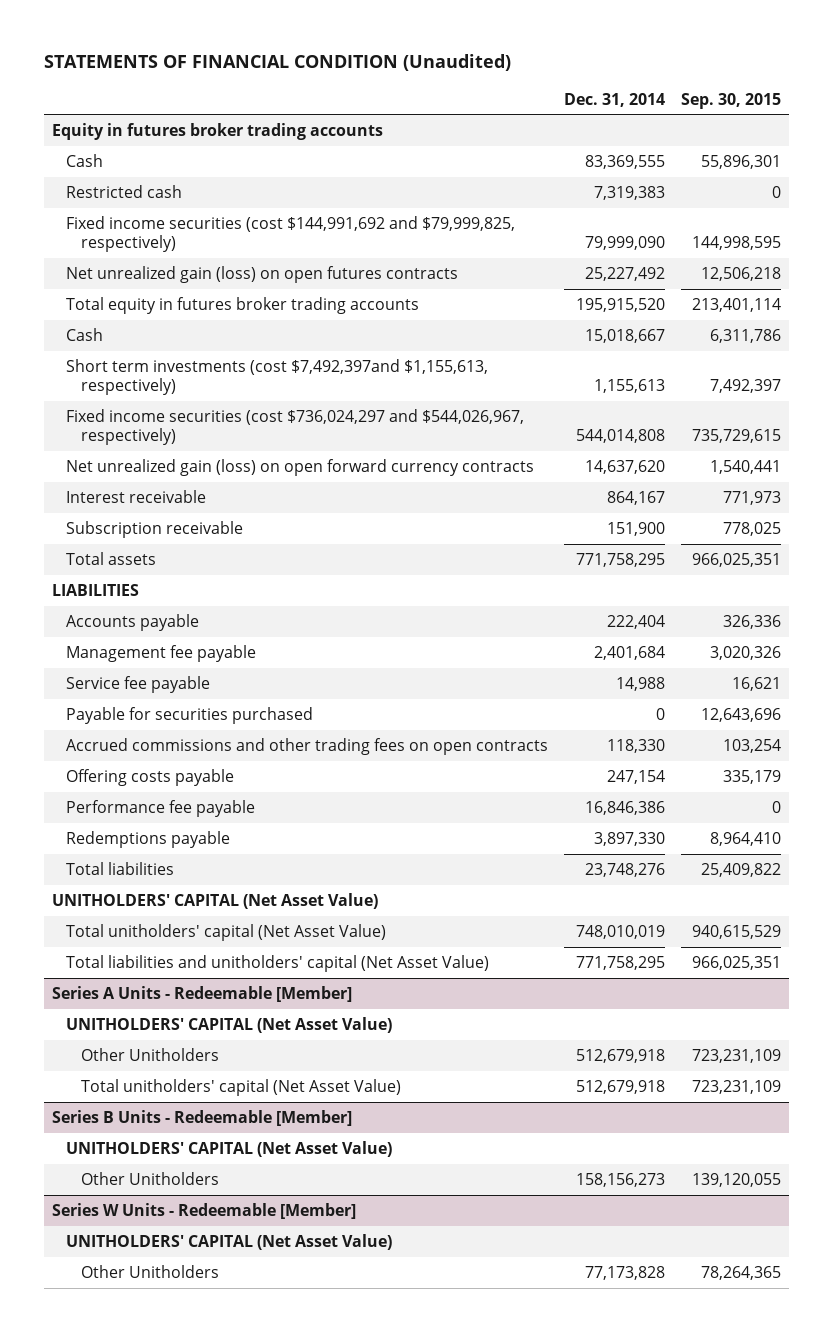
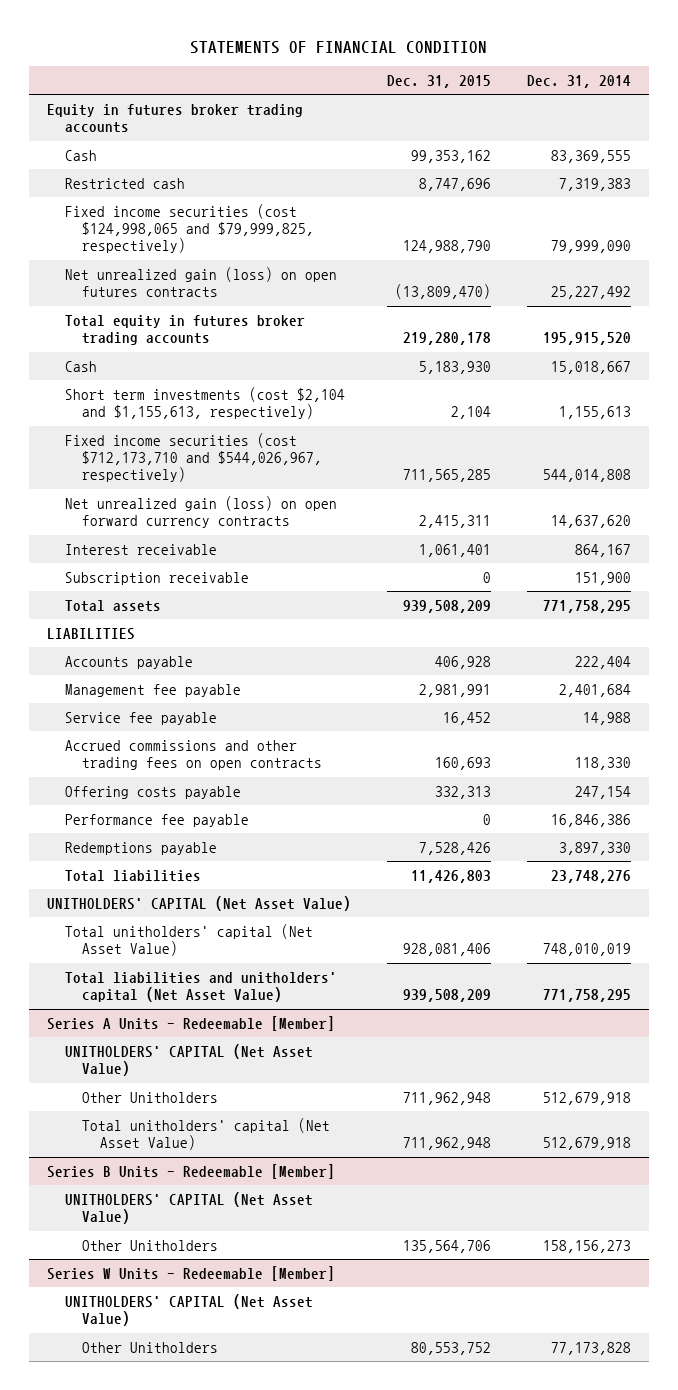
- STATEMENTS OF FINANCIAL CONDITION (Unaudited)
+ STATEMENTS OF FINANCIAL CONDITION
- | Dec. 31, 2014 | Sep. 30, 2015
+ | Dec. 31, 2015 | Dec. 31, 2014
- Fixed income securities (cost $144,991,692 and $79,999,825, respectively) | 79,999,090 | 144,998,595
+ Fixed income securities (cost $124,998,065 and $79,999,825, respectively) | 124,988,790 | 79,999,090
- Short term investments (cost $7,492,397and $1,155,613, respectively) | 1,155,613 | 7,492,397
- Fixed income securities (cost $736,024,297 and $544,026,967, respectively) | 544,014,808 | 735,729,615
+ Short term investments (cost $2,104 and $1,155,613, respectively) | 2,104 | 1,155,613
+ Fixed income securities (cost $712,173,710 and $544,026,967, respectively) | 711,565,285 | 544,014,808
- Payable for securities purchased | 0 | 12,643,696

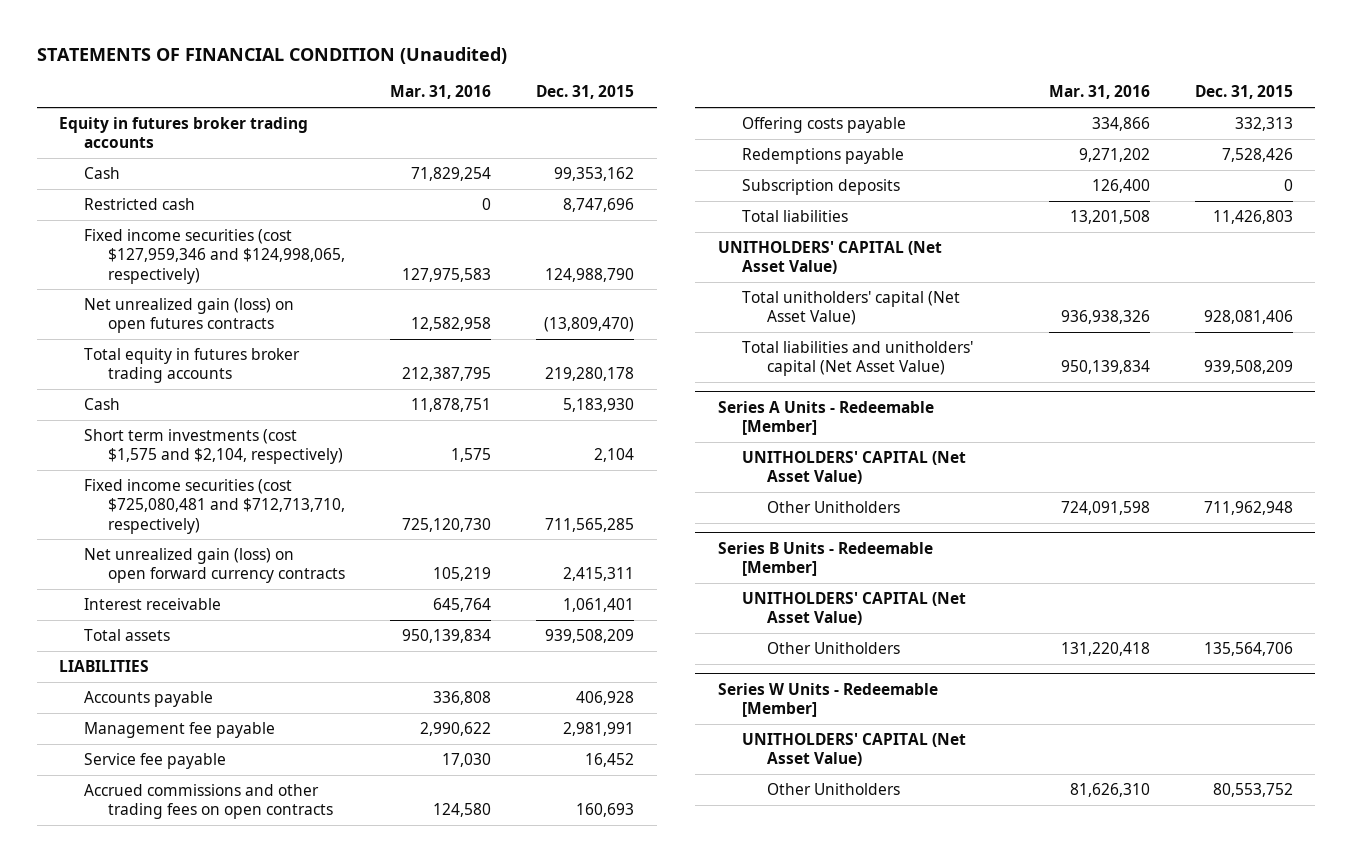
- STATEMENTS OF FINANCIAL CONDITION
+ STATEMENTS OF FINANCIAL CONDITION (Unaudited)
- | Dec. 31, 2015 | Dec. 31, 2014
+ | Mar. 31, 2016 | Dec. 31, 2015
- Fixed income securities (cost $124,998,065 and $79,999,825, respectively) | 124,988,790 | 79,999,090
+ Fixed income securities (cost $127,959,346 and $124,998,065, respectively) | 127,975,583 | 124,988,790
- Short term investments (cost $2,104 and $1,155,613, respectively) | 2,104 | 1,155,613
- Fixed income securities (cost $712,173,710 and $544,026,967, respectively) | 711,565,285 | 544,014,808
+ Short term investments (cost $1,575 and $2,104, respectively) | 1,575 | 2,104
+ Fixed income securities (cost $725,080,481 and $712,713,710, respectively) | 725,120,730 | 711,565,285
- Subscription receivable | 0 | 151,900
- Performance fee payable | 0 | 16,846,386
+ Subscription deposits | 126,400 | 0
@ Series A Units - Redeemable [Member]
- Total unitholders' capital (Net Asset Value) | 711,962,948 | 512,679,918

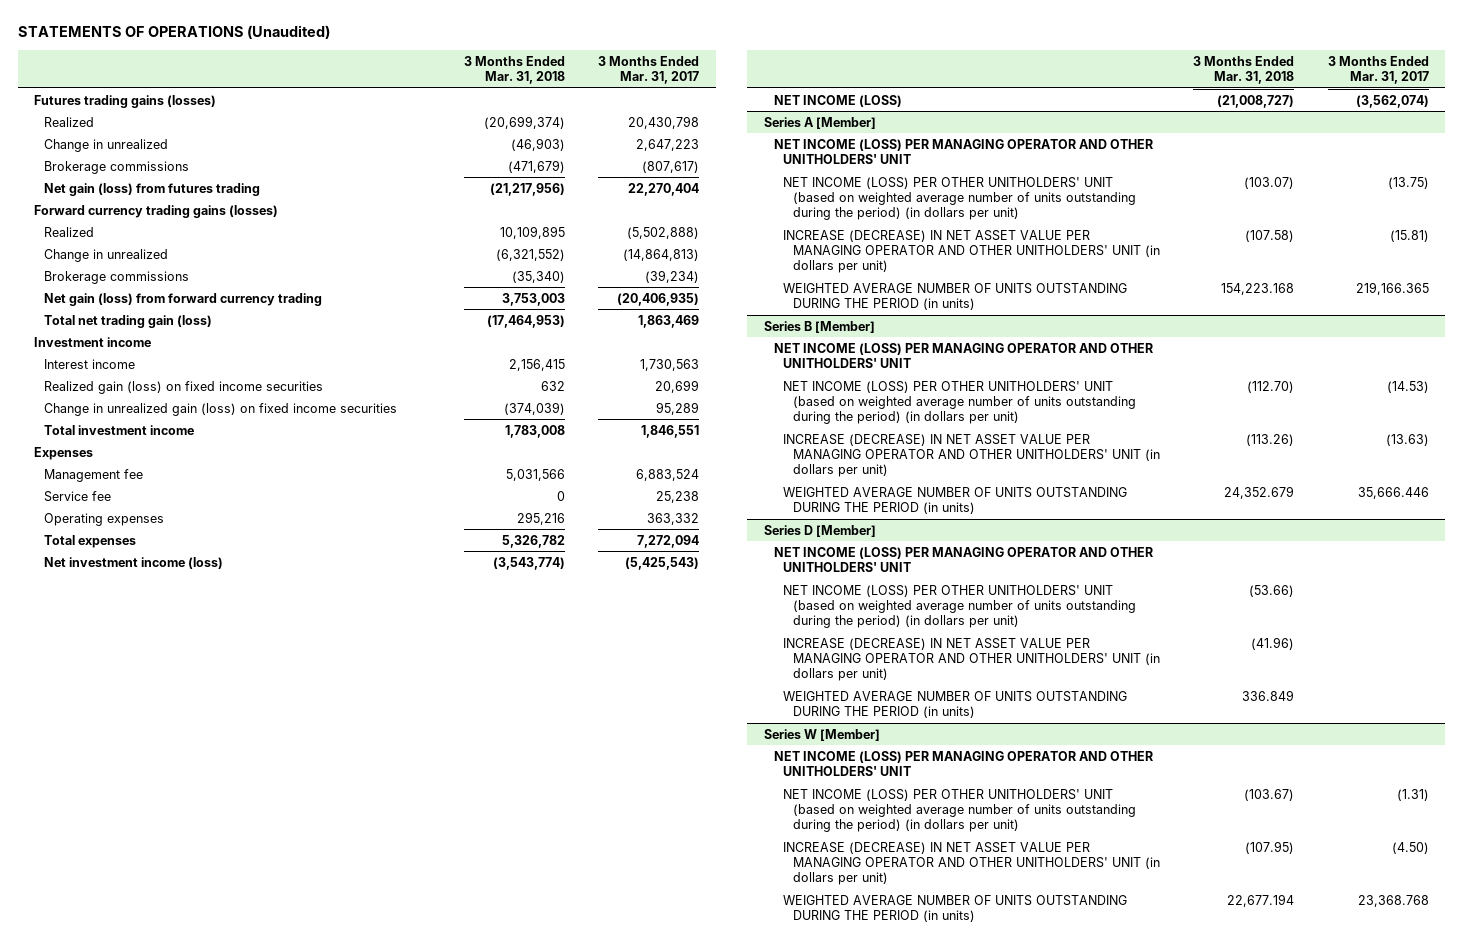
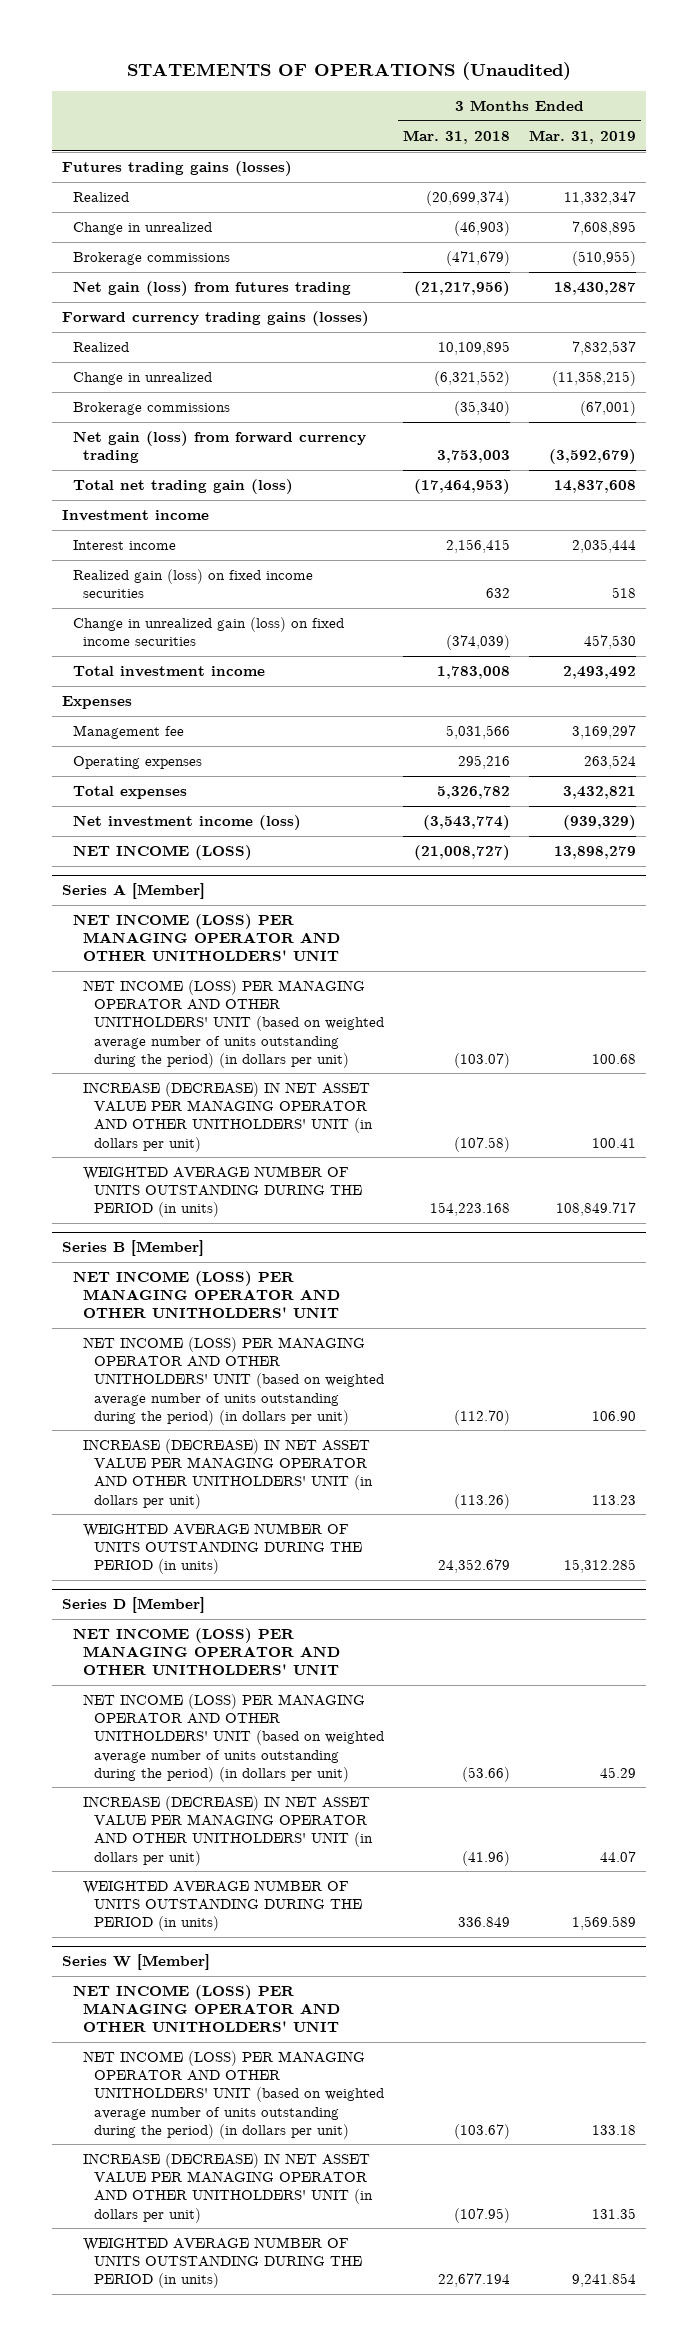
- | 3 Months Ended Mar. 31, 2018 | 3 Months Ended Mar. 31, 2017
+ | 3 Months Ended Mar. 31, 2018 | 3 Months Ended Mar. 31, 2019
- Service fee | 0 | 25,238
@ Series A [Member]
- NET INCOME (LOSS) PER OTHER UNITHOLDERS' UNIT (based on weighted average number of units outstanding during the period) (in dollars per unit) | (103.07) | (13.75)
+ NET INCOME (LOSS) PER MANAGING OPERATOR AND OTHER UNITHOLDERS' UNIT (based on weighted average number of units outstanding during the period) (in dollars per unit) | (103.07) | 100.68
@ Series B [Member]
- NET INCOME (LOSS) PER OTHER UNITHOLDERS' UNIT (based on weighted average number of units outstanding during the period) (in dollars per unit) | (112.70) | (14.53)
+ NET INCOME (LOSS) PER MANAGING OPERATOR AND OTHER UNITHOLDERS' UNIT (based on weighted average number of units outstanding during the period) (in dollars per unit) | (112.70) | 106.90
@ Series D [Member]
- NET INCOME (LOSS) PER OTHER UNITHOLDERS' UNIT (based on weighted average number of units outstanding during the period) (in dollars per unit) | (53.66) |
+ NET INCOME (LOSS) PER MANAGING OPERATOR AND OTHER UNITHOLDERS' UNIT (based on weighted average number of units outstanding during the period) (in dollars per unit) | (53.66) | 45.29
@ Series W [Member]
- NET INCOME (LOSS) PER OTHER UNITHOLDERS' UNIT (based on weighted average number of units outstanding during the period) (in dollars per unit) | (103.67) | (1.31)
+ NET INCOME (LOSS) PER MANAGING OPERATOR AND OTHER UNITHOLDERS' UNIT (based on weighted average number of units outstanding during the period) (in dollars per unit) | (103.67) | 133.18

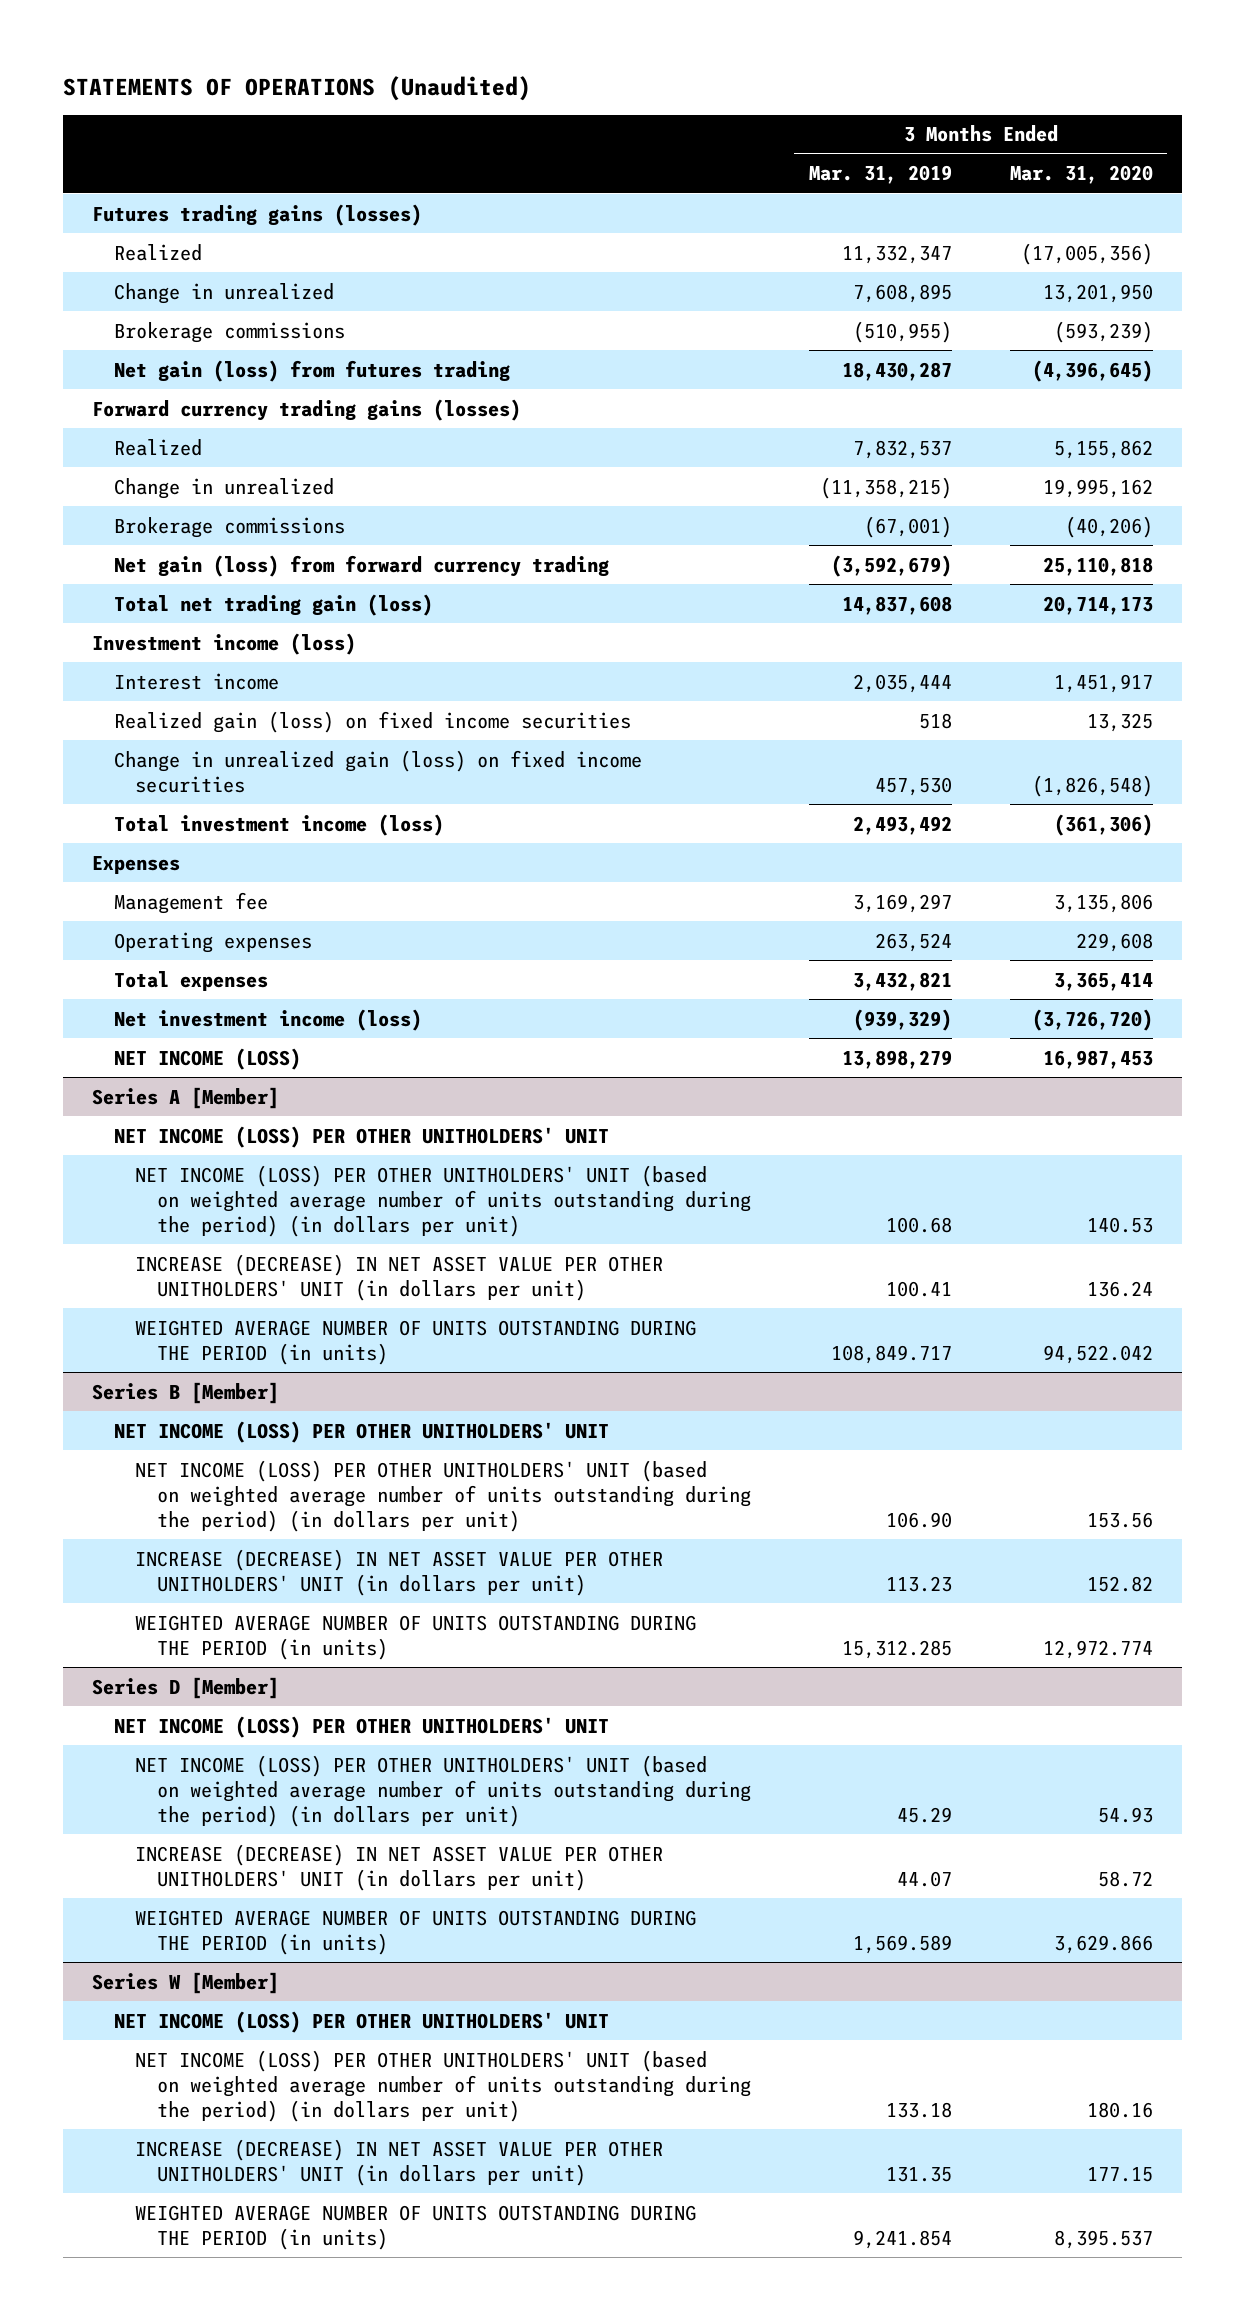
- | 3 Months Ended Mar. 31, 2018 | 3 Months Ended Mar. 31, 2019
+ | 3 Months Ended Mar. 31, 2019 | 3 Months Ended Mar. 31, 2020
- Investment income
+ Investment income (loss)
- Total investment income | 1,783,008 | 2,493,492
+ Total investment income (loss) | 2,493,492 | (361,306)
@ Series A [Member]
- NET INCOME (LOSS) PER MANAGING OPERATOR AND OTHER UNITHOLDERS' UNIT
- NET INCOME (LOSS) PER MANAGING OPERATOR AND OTHER UNITHOLDERS' UNIT (based on weighted average number of units outstanding during the period) (in dollars per unit) | (103.07) | 100.68
- INCREASE (DECREASE) IN NET ASSET VALUE PER MANAGING OPERATOR AND OTHER UNITHOLDERS' UNIT (in dollars per unit) | (107.58) | 100.41
+ NET INCOME (LOSS) PER OTHER UNITHOLDERS' UNIT
+ NET INCOME (LOSS) PER OTHER UNITHOLDERS' UNIT (based on weighted average number of units outstanding during the period) (in dollars per unit) | 100.68 | 140.53
+ INCREASE (DECREASE) IN NET ASSET VALUE PER OTHER UNITHOLDERS' UNIT (in dollars per unit) | 100.41 | 136.24
@ Series B [Member]
- NET INCOME (LOSS) PER MANAGING OPERATOR AND OTHER UNITHOLDERS' UNIT
- NET INCOME (LOSS) PER MANAGING OPERATOR AND OTHER UNITHOLDERS' UNIT (based on weighted average number of units outstanding during the period) (in dollars per unit) | (112.70) | 106.90
- INCREASE (DECREASE) IN NET ASSET VALUE PER MANAGING OPERATOR AND OTHER UNITHOLDERS' UNIT (in dollars per unit) | (113.26) | 113.23
+ NET INCOME (LOSS) PER OTHER UNITHOLDERS' UNIT
+ NET INCOME (LOSS) PER OTHER UNITHOLDERS' UNIT (based on weighted average number of units outstanding during the period) (in dollars per unit) | 106.90 | 153.56
+ INCREASE (DECREASE) IN NET ASSET VALUE PER OTHER UNITHOLDERS' UNIT (in dollars per unit) | 113.23 | 152.82
@ Series D [Member]
- NET INCOME (LOSS) PER MANAGING OPERATOR AND OTHER UNITHOLDERS' UNIT
- NET INCOME (LOSS) PER MANAGING OPERATOR AND OTHER UNITHOLDERS' UNIT (based on weighted average number of units outstanding during the period) (in dollars per unit) | (53.66) | 45.29
- INCREASE (DECREASE) IN NET ASSET VALUE PER MANAGING OPERATOR AND OTHER UNITHOLDERS' UNIT (in dollars per unit) | (41.96) | 44.07
+ NET INCOME (LOSS) PER OTHER UNITHOLDERS' UNIT
+ NET INCOME (LOSS) PER OTHER UNITHOLDERS' UNIT (based on weighted average number of units outstanding during the period) (in dollars per unit) | 45.29 | 54.93
+ INCREASE (DECREASE) IN NET ASSET VALUE PER OTHER UNITHOLDERS' UNIT (in dollars per unit) | 44.07 | 58.72
@ Series W [Member]
- NET INCOME (LOSS) PER MANAGING OPERATOR AND OTHER UNITHOLDERS' UNIT
- NET INCOME (LOSS) PER MANAGING OPERATOR AND OTHER UNITHOLDERS' UNIT (based on weighted average number of units outstanding during the period) (in dollars per unit) | (103.67) | 133.18
- INCREASE (DECREASE) IN NET ASSET VALUE PER MANAGING OPERATOR AND OTHER UNITHOLDERS' UNIT (in dollars per unit) | (107.95) | 131.35
+ NET INCOME (LOSS) PER OTHER UNITHOLDERS' UNIT
+ NET INCOME (LOSS) PER OTHER UNITHOLDERS' UNIT (based on weighted average number of units outstanding during the period) (in dollars per unit) | 133.18 | 180.16
+ INCREASE (DECREASE) IN NET ASSET VALUE PER OTHER UNITHOLDERS' UNIT (in dollars per unit) | 131.35 | 177.15

